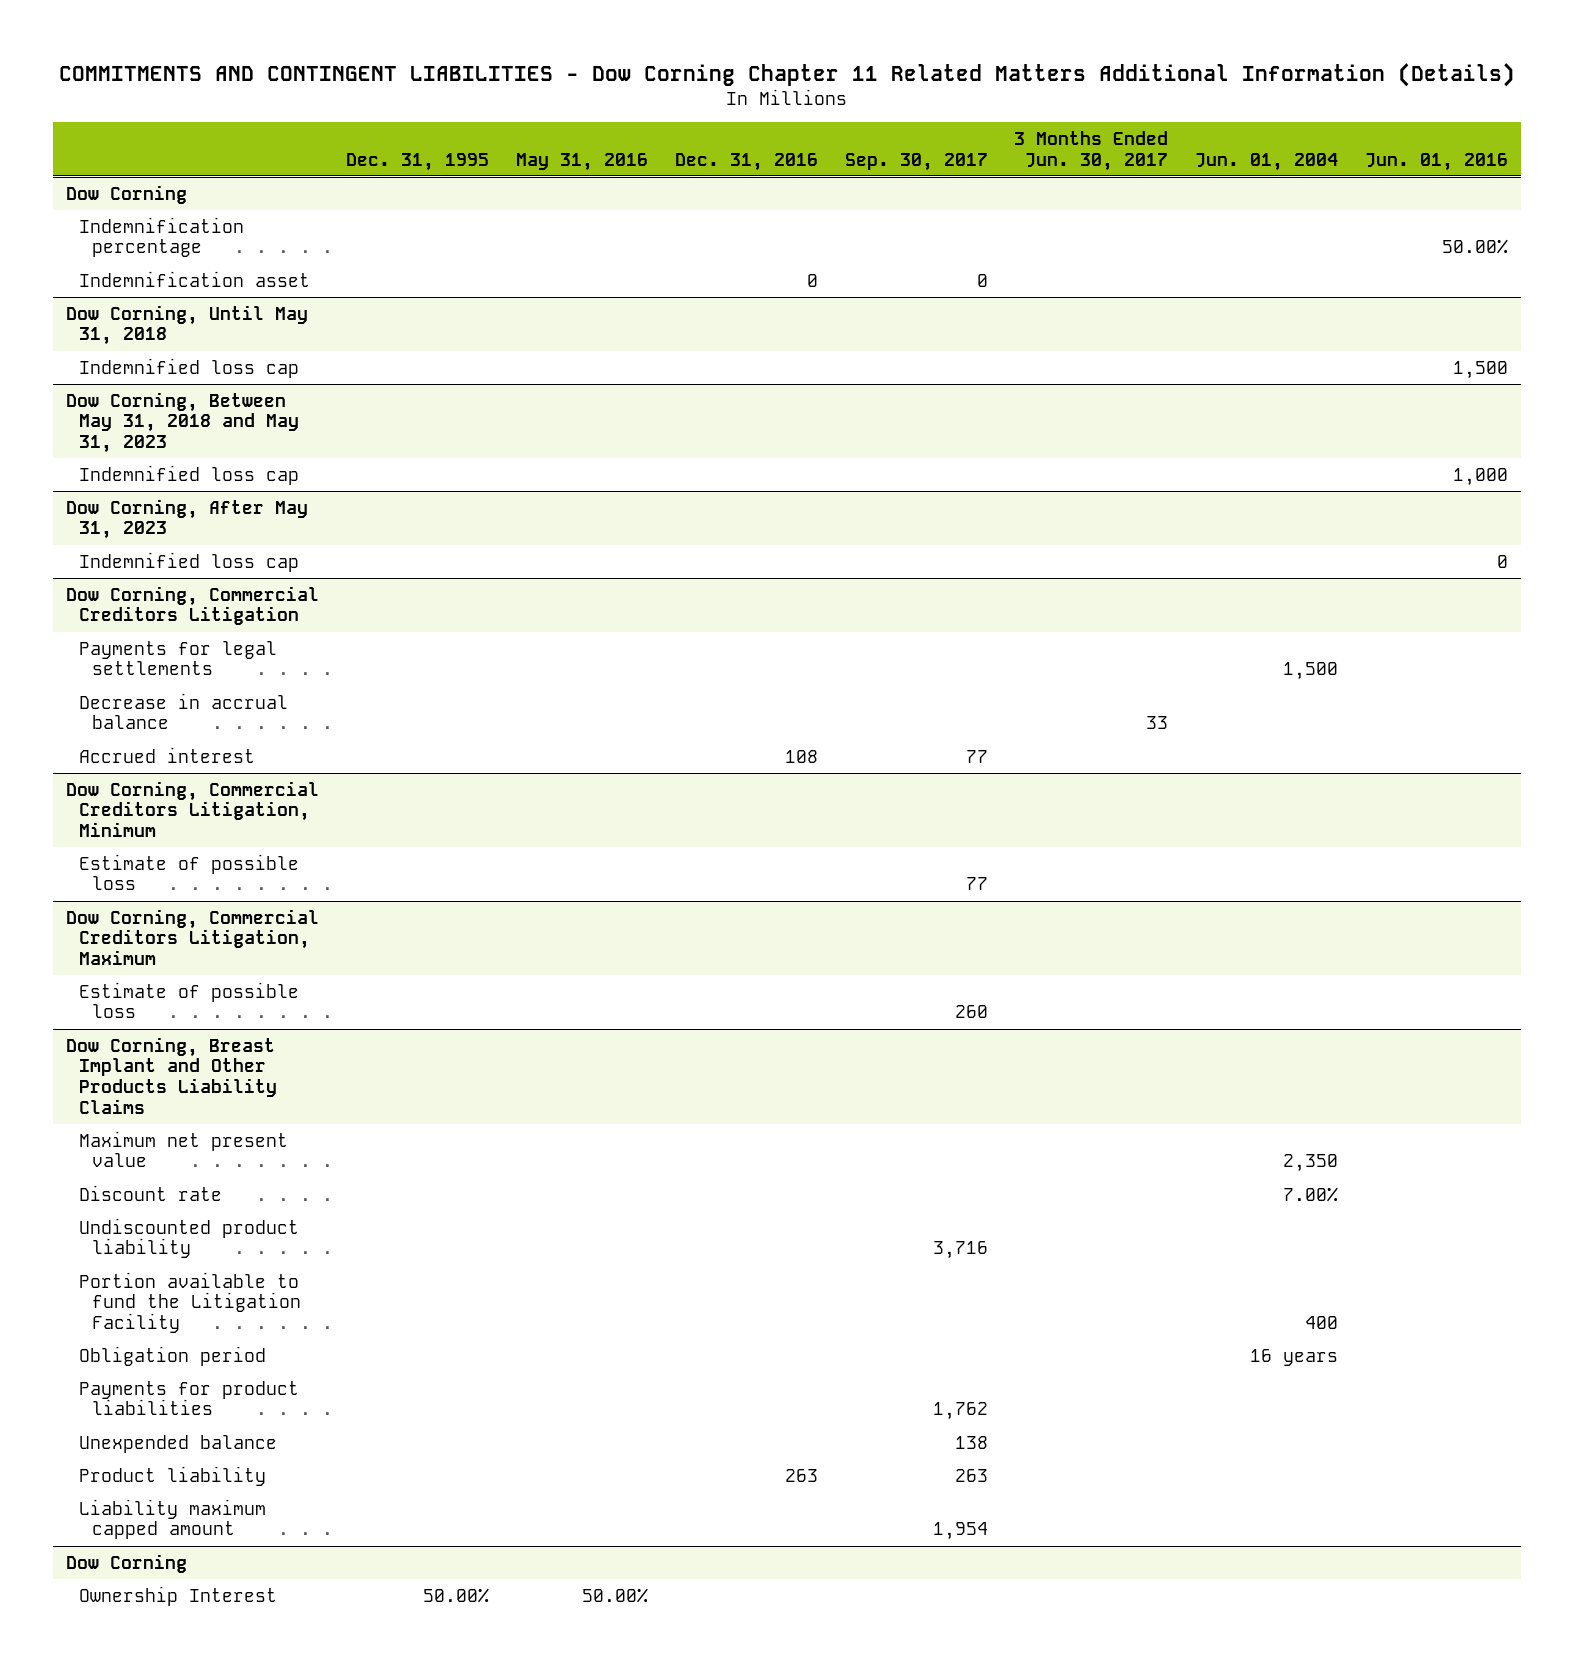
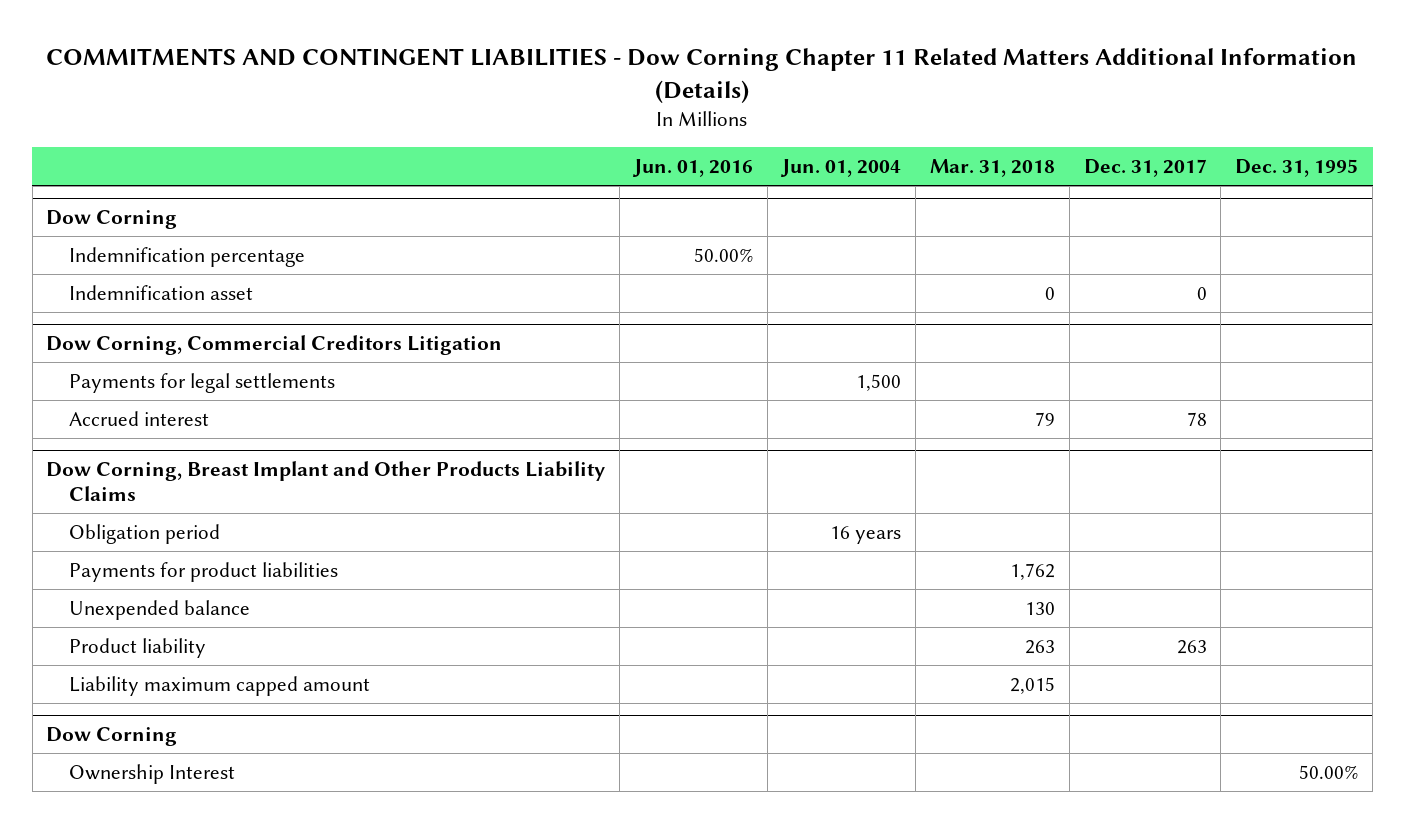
- | Dec. 31, 1995 | May 31, 2016 | Dec. 31, 2016 | Sep. 30, 2017 | 3 Months Ended Jun. 30, 2017 | Jun. 01, 2004 | Jun. 01, 2016
+ | Jun. 01, 2016 | Jun. 01, 2004 | Mar. 31, 2018 | Dec. 31, 2017 | Dec. 31, 1995
- Dow Corning, Until May 31, 2018
- Indemnified loss cap | | | | | | | 1,500
- Dow Corning, Between May 31, 2018 and May 31, 2023
- Indemnified loss cap | | | | | | | 1,000
- Dow Corning, After May 31, 2023
- Indemnified loss cap | | | | | | | 0
@ Dow Corning, Commercial Creditors Litigation
- Decrease in accrual balance | | | | | 33 | |
- Dow Corning, Commercial Creditors Litigation, Minimum
- Estimate of possible loss | | | | 77 | | |
- Dow Corning, Commercial Creditors Litigation, Maximum
- Estimate of possible loss | | | | 260 | | |
@ Dow Corning, Breast Implant and Other Products Liability Claims
- Maximum net present value | | | | | | 2,350 |
- Discount rate | | | | | | 7.00% |
- Undiscounted product liability | | | | 3,716 | | |
- Portion available to fund the Litigation Facility | | | | | | 400 |

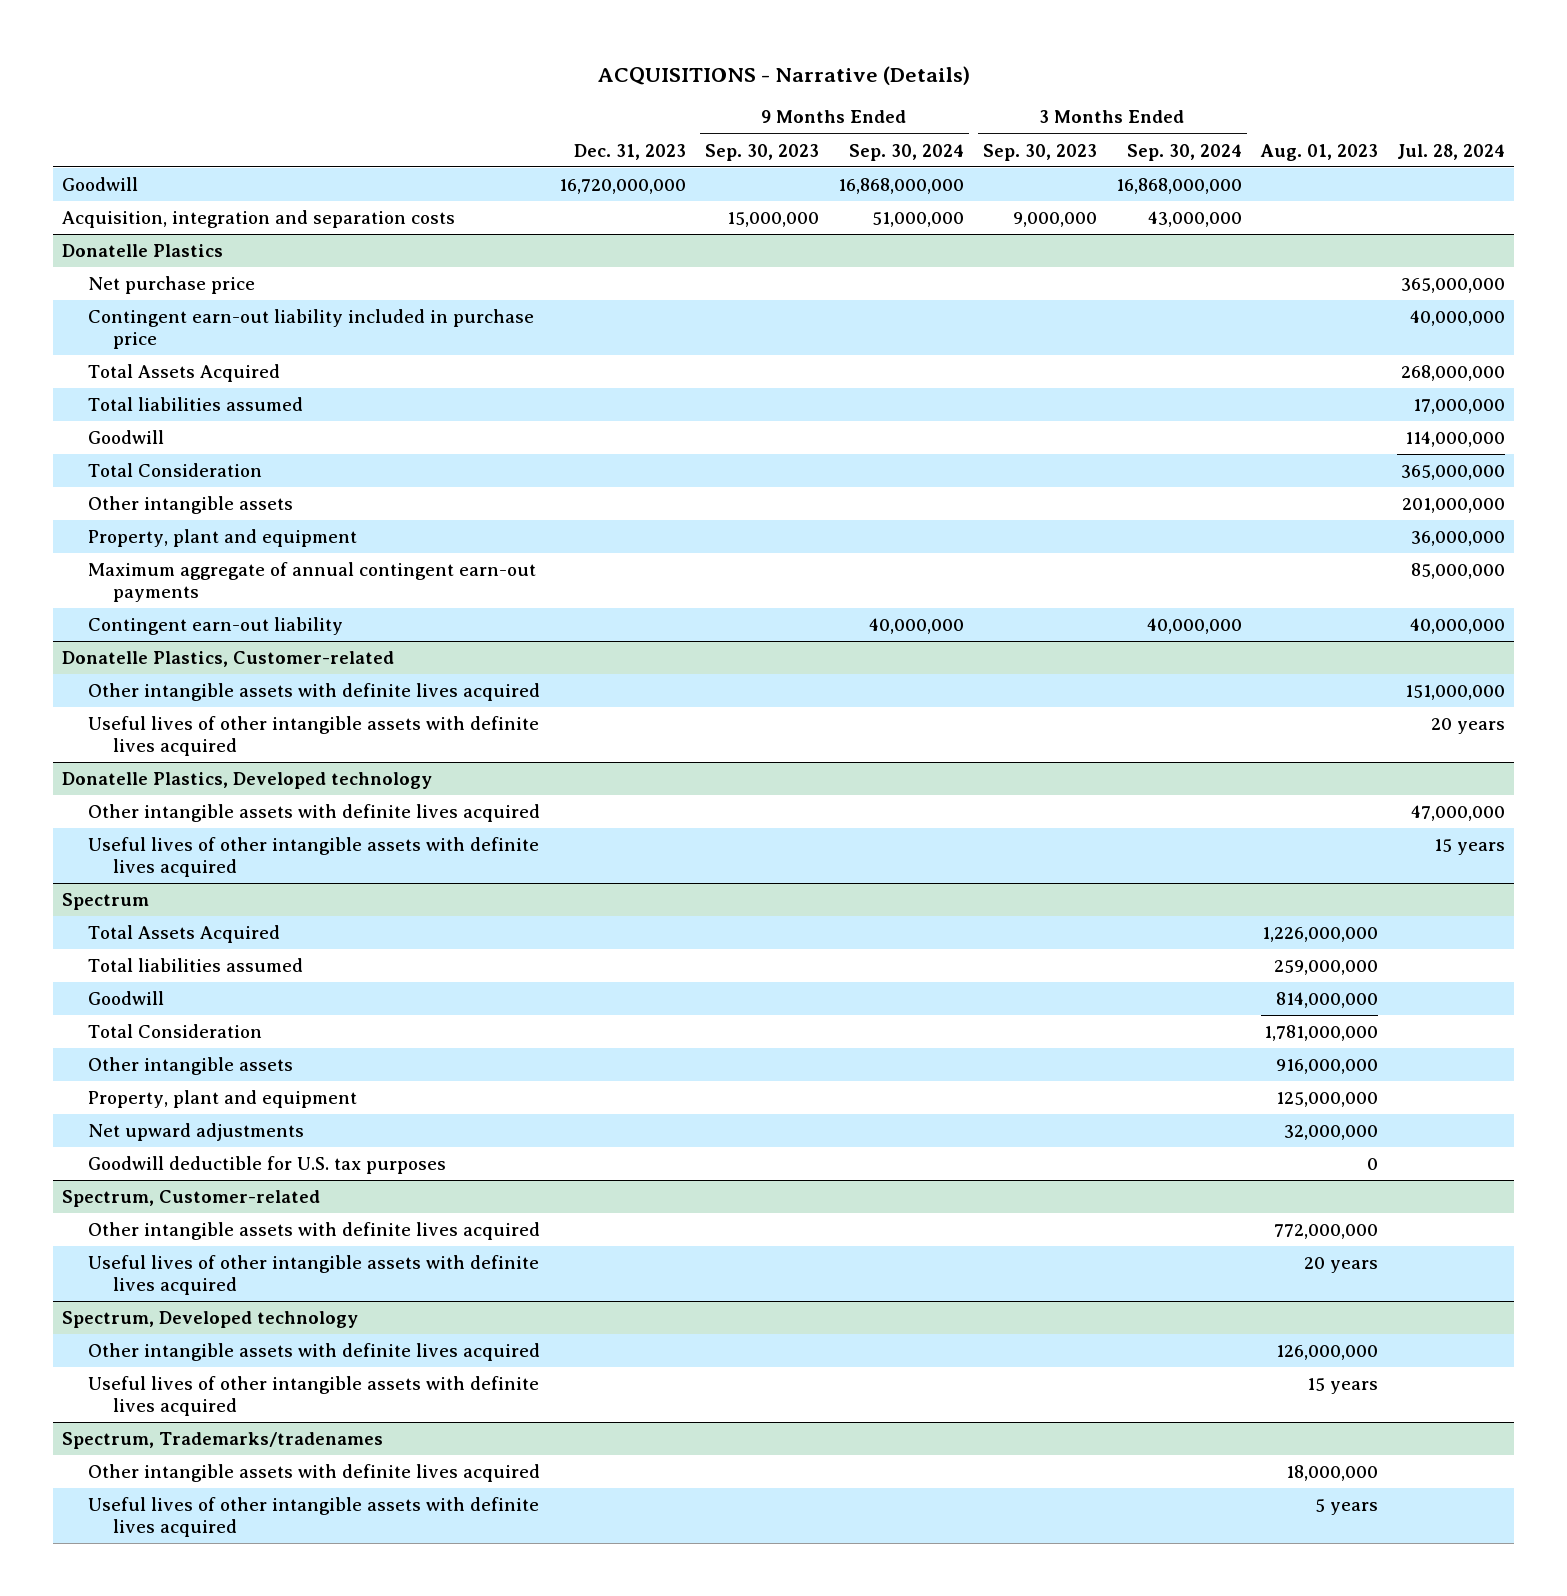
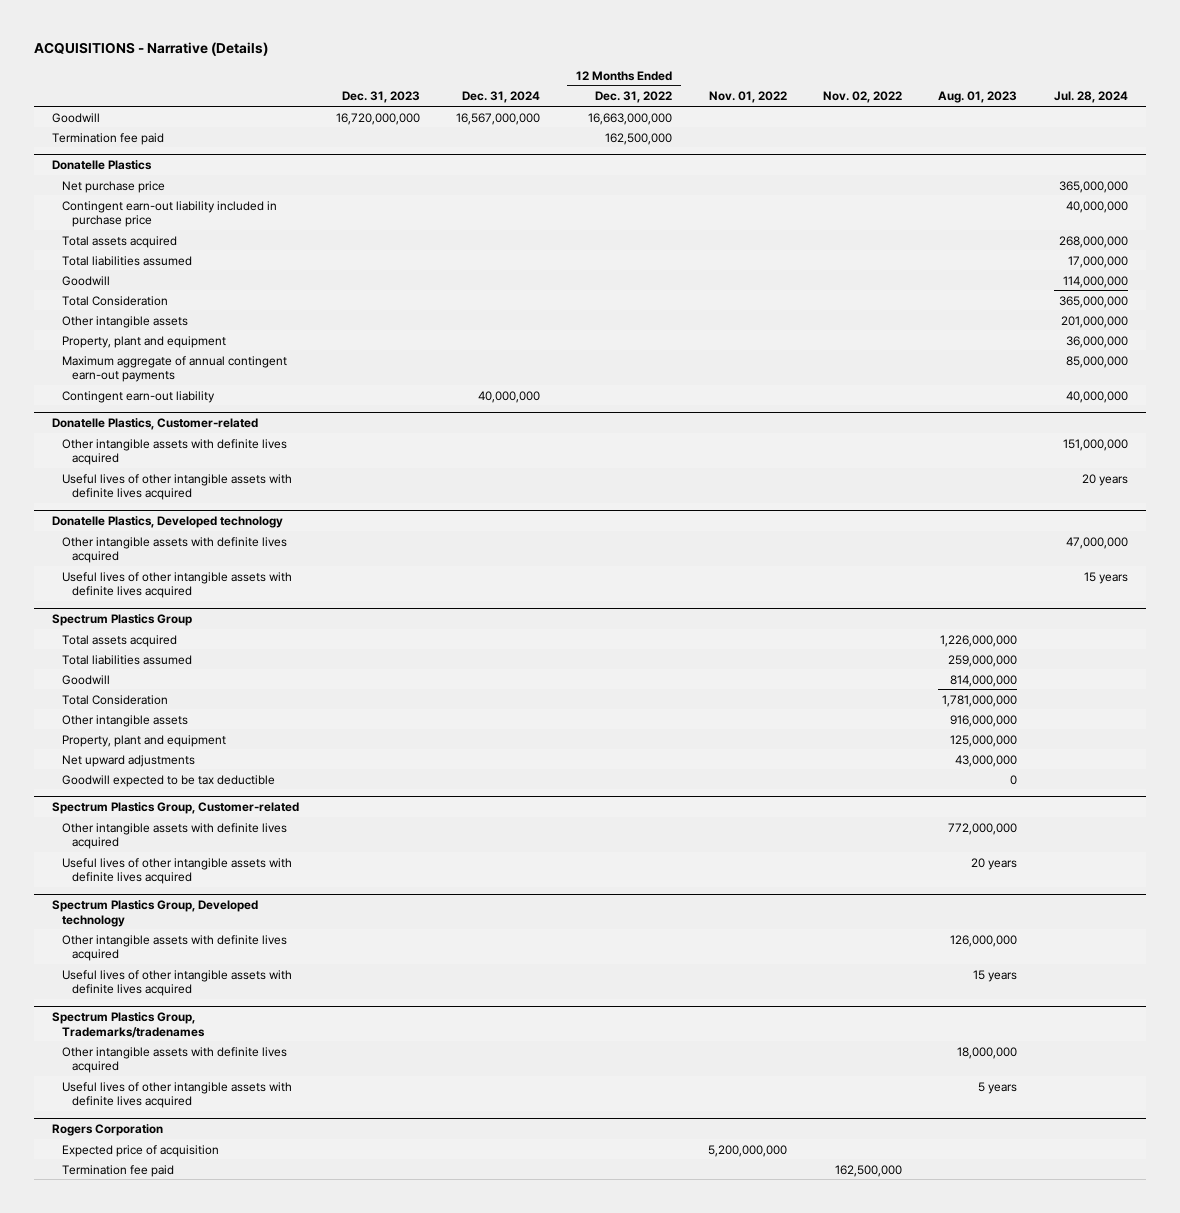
- | Dec. 31, 2023 | 9 Months Ended Sep. 30, 2023 | 9 Months Ended Sep. 30, 2024 | 3 Months Ended Sep. 30, 2023 | 3 Months Ended Sep. 30, 2024 | Aug. 01, 2023 | Jul. 28, 2024
+ | Dec. 31, 2023 | Dec. 31, 2024 | 12 Months Ended Dec. 31, 2022 | Nov. 01, 2022 | Nov. 02, 2022 | Aug. 01, 2023 | Jul. 28, 2024
- Acquisition, integration and separation costs | | 15,000,000 | 51,000,000 | 9,000,000 | 43,000,000 | |
+ Termination fee paid | | | 162,500,000 | | | |
@ Donatelle Plastics
- Total Assets Acquired | | | | | | | 268,000,000
+ Total assets acquired | | | | | | | 268,000,000
- Spectrum
- Total Assets Acquired | | | | | | 1,226,000,000 |
+ Spectrum Plastics Group
+ Total assets acquired | | | | | | 1,226,000,000 |
- Net upward adjustments | | | | | | 32,000,000 |
- Goodwill deductible for U.S. tax purposes | | | | | | 0 |
- Spectrum, Customer-related
+ Net upward adjustments | | | | | | 43,000,000 |
+ Goodwill expected to be tax deductible | | | | | | 0 |
+ Spectrum Plastics Group, Customer-related
- Spectrum, Developed technology
+ Spectrum Plastics Group, Developed technology
- Spectrum, Trademarks/tradenames
+ Spectrum Plastics Group, Trademarks/tradenames
+ Rogers Corporation
+ Expected price of acquisition | | | | 5,200,000,000 | | |
+ Termination fee paid | | | | | 162,500,000 | |

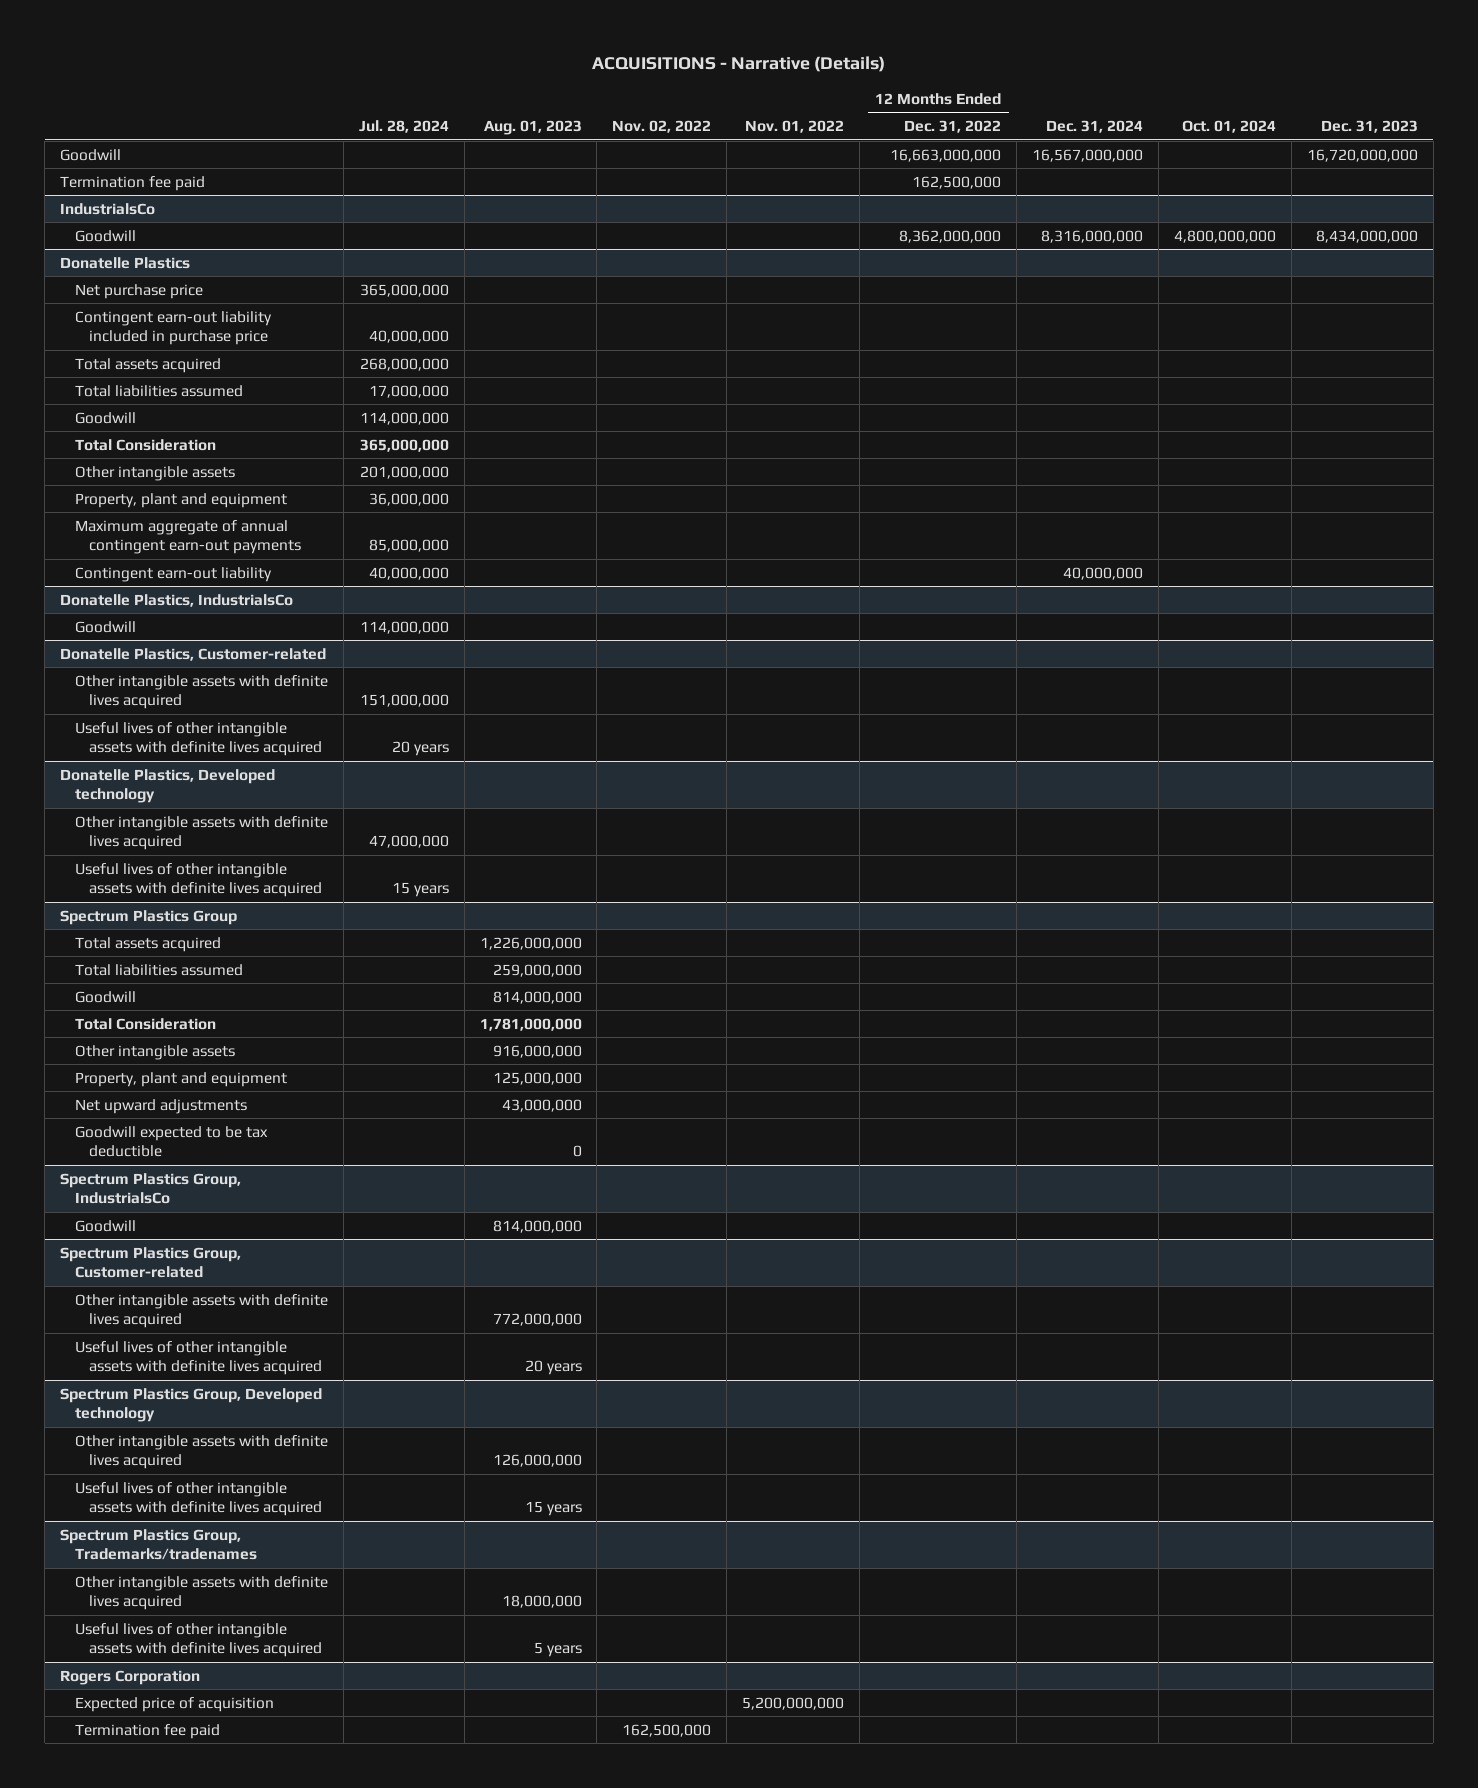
- | Dec. 31, 2023 | Dec. 31, 2024 | 12 Months Ended Dec. 31, 2022 | Nov. 01, 2022 | Nov. 02, 2022 | Aug. 01, 2023 | Jul. 28, 2024
+ | Jul. 28, 2024 | Aug. 01, 2023 | Nov. 02, 2022 | Nov. 01, 2022 | 12 Months Ended Dec. 31, 2022 | Dec. 31, 2024 | Oct. 01, 2024 | Dec. 31, 2023
+ IndustrialsCo
+ Goodwill | | | | | 8,362,000,000 | 8,316,000,000 | 4,800,000,000 | 8,434,000,000
+ Donatelle Plastics, IndustrialsCo
+ Goodwill | 114,000,000 | | | | | | |
+ Spectrum Plastics Group, IndustrialsCo
+ Goodwill | | 814,000,000 | | | | | |

